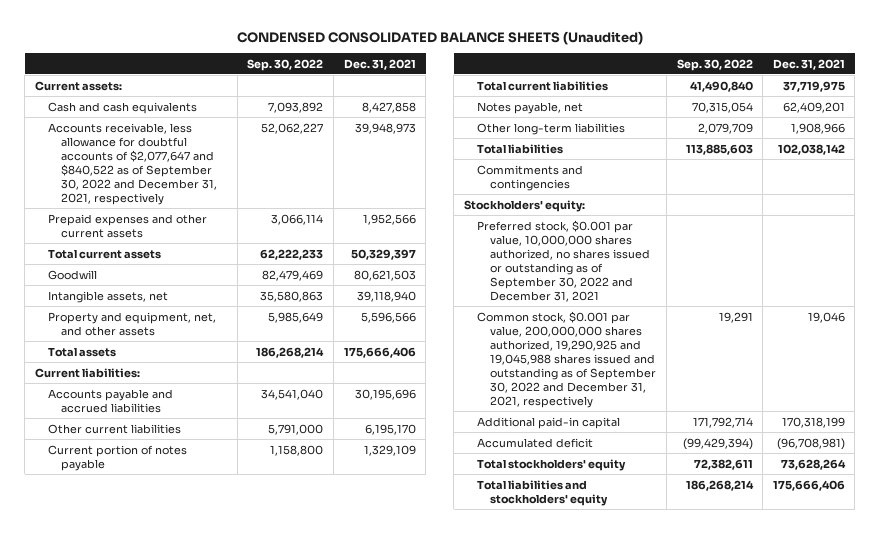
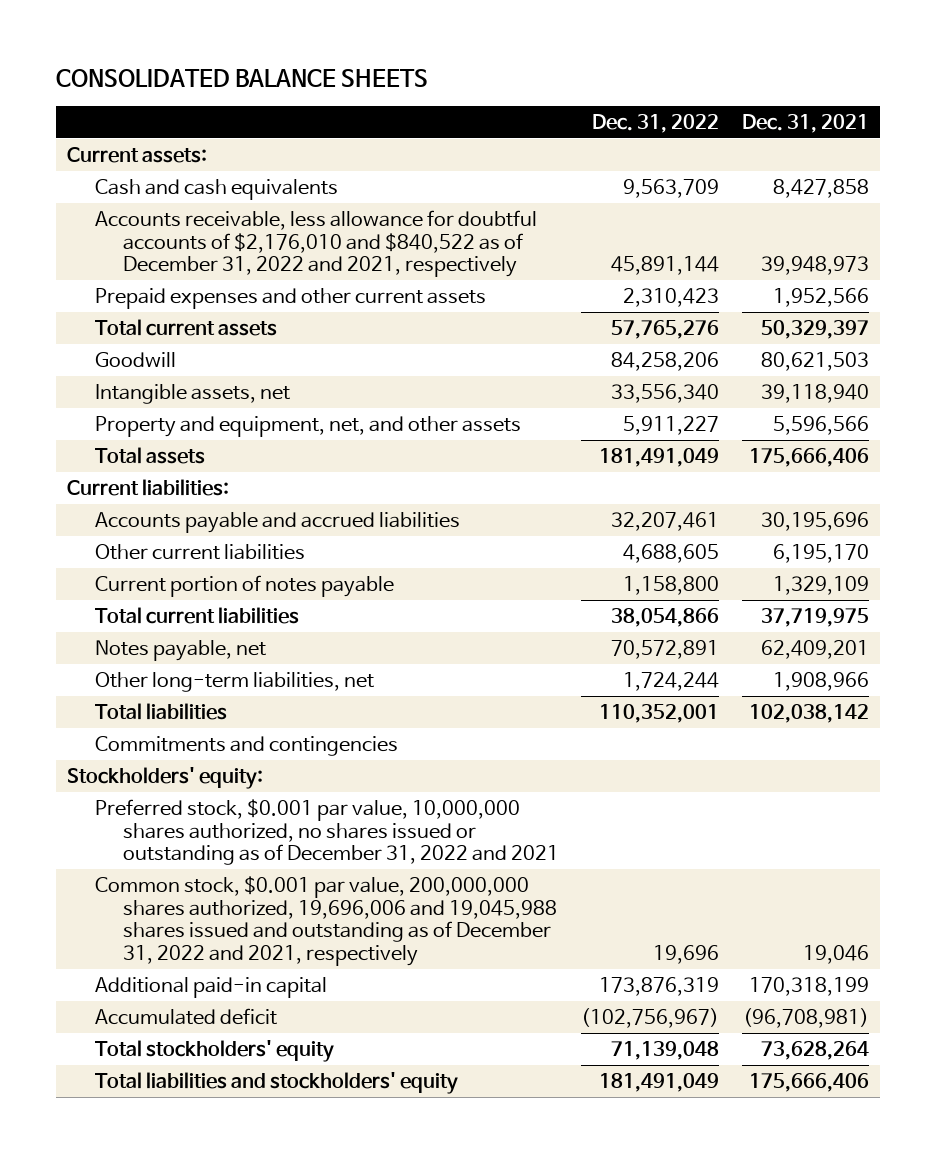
- CONDENSED CONSOLIDATED BALANCE SHEETS (Unaudited)
+ CONSOLIDATED BALANCE SHEETS
- | Sep. 30, 2022 | Dec. 31, 2021
+ | Dec. 31, 2022 | Dec. 31, 2021
- Accounts receivable, less allowance for doubtful accounts of $2,077,647 and $840,522 as of September 30, 2022 and December 31, 2021, respectively | 52,062,227 | 39,948,973
+ Accounts receivable, less allowance for doubtful accounts of $2,176,010 and $840,522 as of December 31, 2022 and 2021, respectively | 45,891,144 | 39,948,973
- Other long-term liabilities | 2,079,709 | 1,908,966
+ Other long-term liabilities, net | 1,724,244 | 1,908,966
- Preferred stock, $0.001 par value, 10,000,000 shares authorized, no shares issued or outstanding as of September 30, 2022 and December 31, 2021
- Common stock, $0.001 par value, 200,000,000 shares authorized, 19,290,925 and 19,045,988 shares issued and outstanding as of September 30, 2022 and December 31, 2021, respectively | 19,291 | 19,046
+ Preferred stock, $0.001 par value, 10,000,000 shares authorized, no shares issued or outstanding as of December 31, 2022 and 2021
+ Common stock, $0.001 par value, 200,000,000 shares authorized, 19,696,006 and 19,045,988 shares issued and outstanding as of December 31, 2022 and 2021, respectively | 19,696 | 19,046

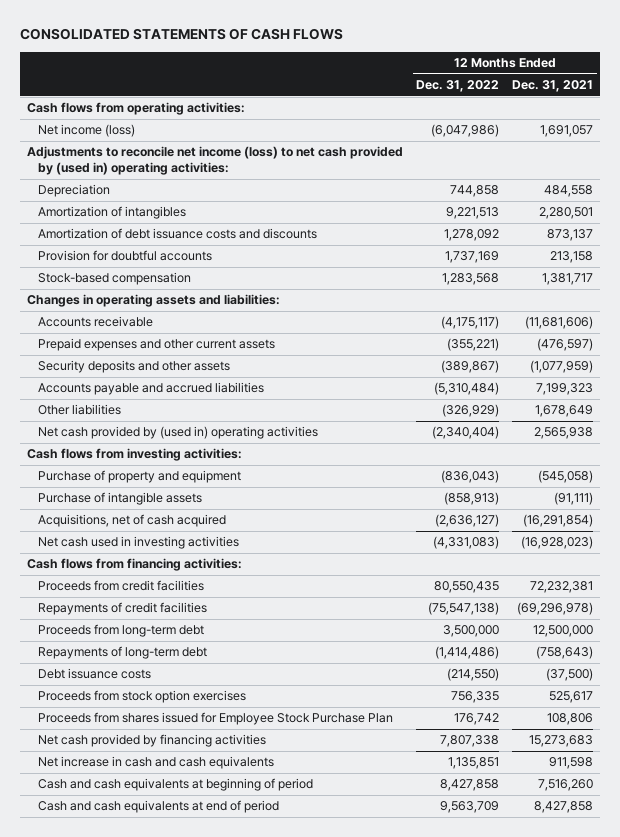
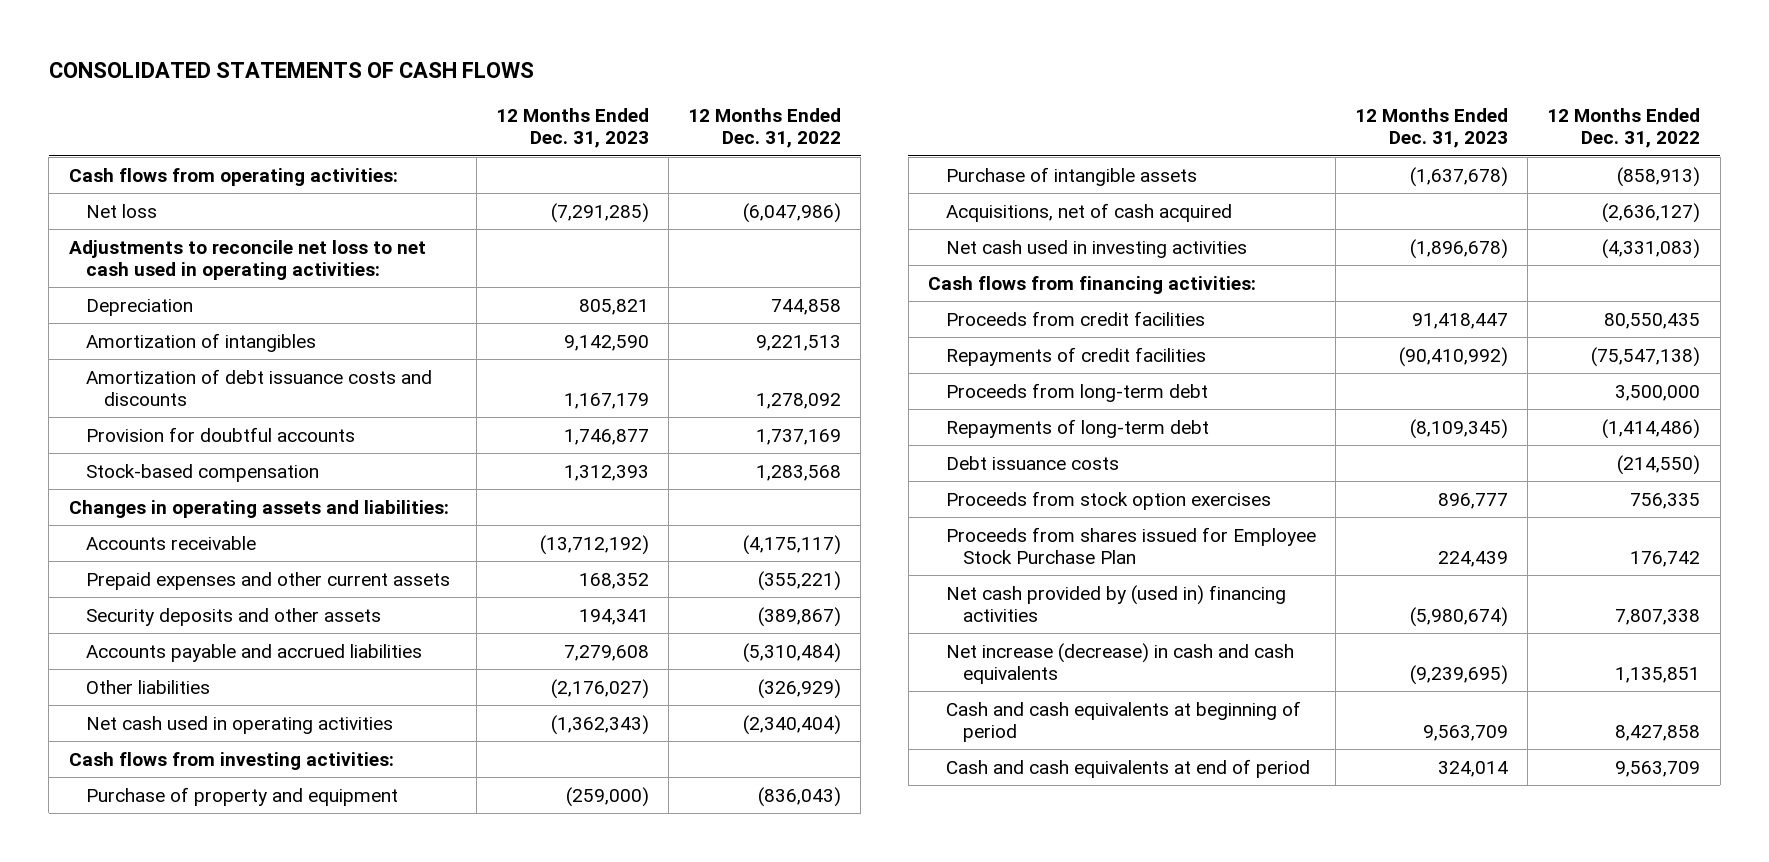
- | 12 Months Ended Dec. 31, 2022 | 12 Months Ended Dec. 31, 2021
+ | 12 Months Ended Dec. 31, 2023 | 12 Months Ended Dec. 31, 2022
- Net income (loss) | (6,047,986) | 1,691,057
- Adjustments to reconcile net income (loss) to net cash provided by (used in) operating activities:
+ Net loss | (7,291,285) | (6,047,986)
+ Adjustments to reconcile net loss to net cash used in operating activities:
- Net cash provided by (used in) operating activities | (2,340,404) | 2,565,938
+ Net cash used in operating activities | (1,362,343) | (2,340,404)
- Net cash provided by financing activities | 7,807,338 | 15,273,683
- Net increase in cash and cash equivalents | 1,135,851 | 911,598
+ Net cash provided by (used in) financing activities | (5,980,674) | 7,807,338
+ Net increase (decrease) in cash and cash equivalents | (9,239,695) | 1,135,851

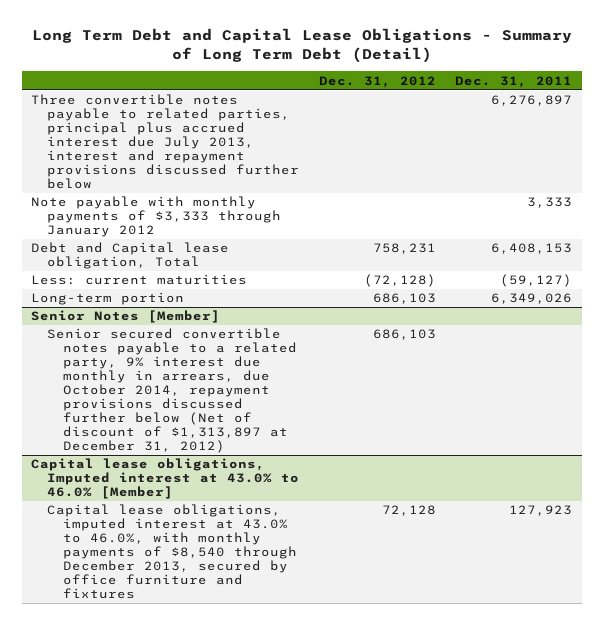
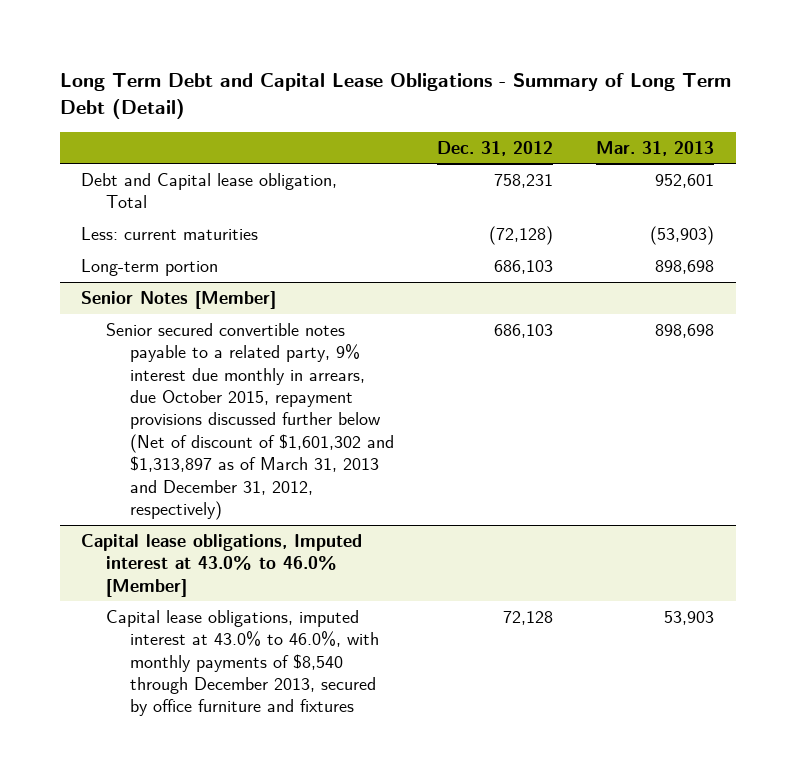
- | Dec. 31, 2012 | Dec. 31, 2011
+ | Dec. 31, 2012 | Mar. 31, 2013
- Three convertible notes payable to related parties, principal plus accrued interest due July 2013, interest and repayment provisions discussed further below | | 6,276,897
- Note payable with monthly payments of $3,333 through January 2012 | | 3,333
@ Senior Notes [Member]
- Senior secured convertible notes payable to a related party, 9% interest due monthly in arrears, due October 2014, repayment provisions discussed further below (Net of discount of $1,313,897 at December 31, 2012) | 686,103 |
+ Senior secured convertible notes payable to a related party, 9% interest due monthly in arrears, due October 2015, repayment provisions discussed further below (Net of discount of $1,601,302 and $1,313,897 as of March 31, 2013 and December 31, 2012, respectively) | 686,103 | 898,698

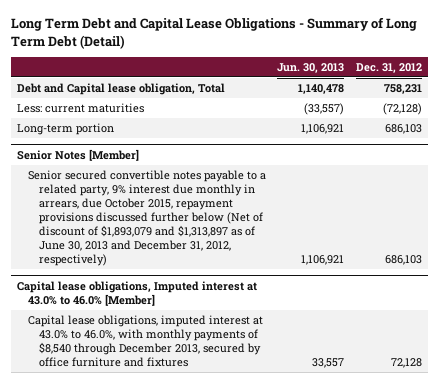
- | Dec. 31, 2012 | Mar. 31, 2013
+ | Jun. 30, 2013 | Dec. 31, 2012
@ Senior Notes [Member]
- Senior secured convertible notes payable to a related party, 9% interest due monthly in arrears, due October 2015, repayment provisions discussed further below (Net of discount of $1,601,302 and $1,313,897 as of March 31, 2013 and December 31, 2012, respectively) | 686,103 | 898,698
+ Senior secured convertible notes payable to a related party, 9% interest due monthly in arrears, due October 2015, repayment provisions discussed further below (Net of discount of $1,893,079 and $1,313,897 as of June 30, 2013 and December 31, 2012, respectively) | 1,106,921 | 686,103

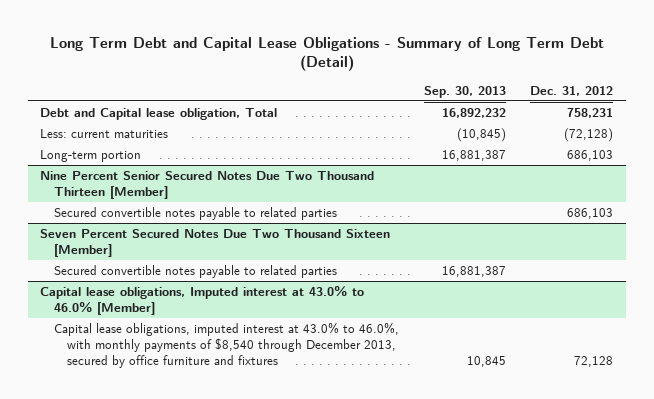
- | Jun. 30, 2013 | Dec. 31, 2012
+ | Sep. 30, 2013 | Dec. 31, 2012
- Senior Notes [Member]
- Senior secured convertible notes payable to a related party, 9% interest due monthly in arrears, due October 2015, repayment provisions discussed further below (Net of discount of $1,893,079 and $1,313,897 as of June 30, 2013 and December 31, 2012, respectively) | 1,106,921 | 686,103
+ Nine Percent Senior Secured Notes Due Two Thousand Thirteen [Member]
+ Secured convertible notes payable to related parties | | 686,103
+ Seven Percent Secured Notes Due Two Thousand Sixteen [Member]
+ Secured convertible notes payable to related parties | 16,881,387 |

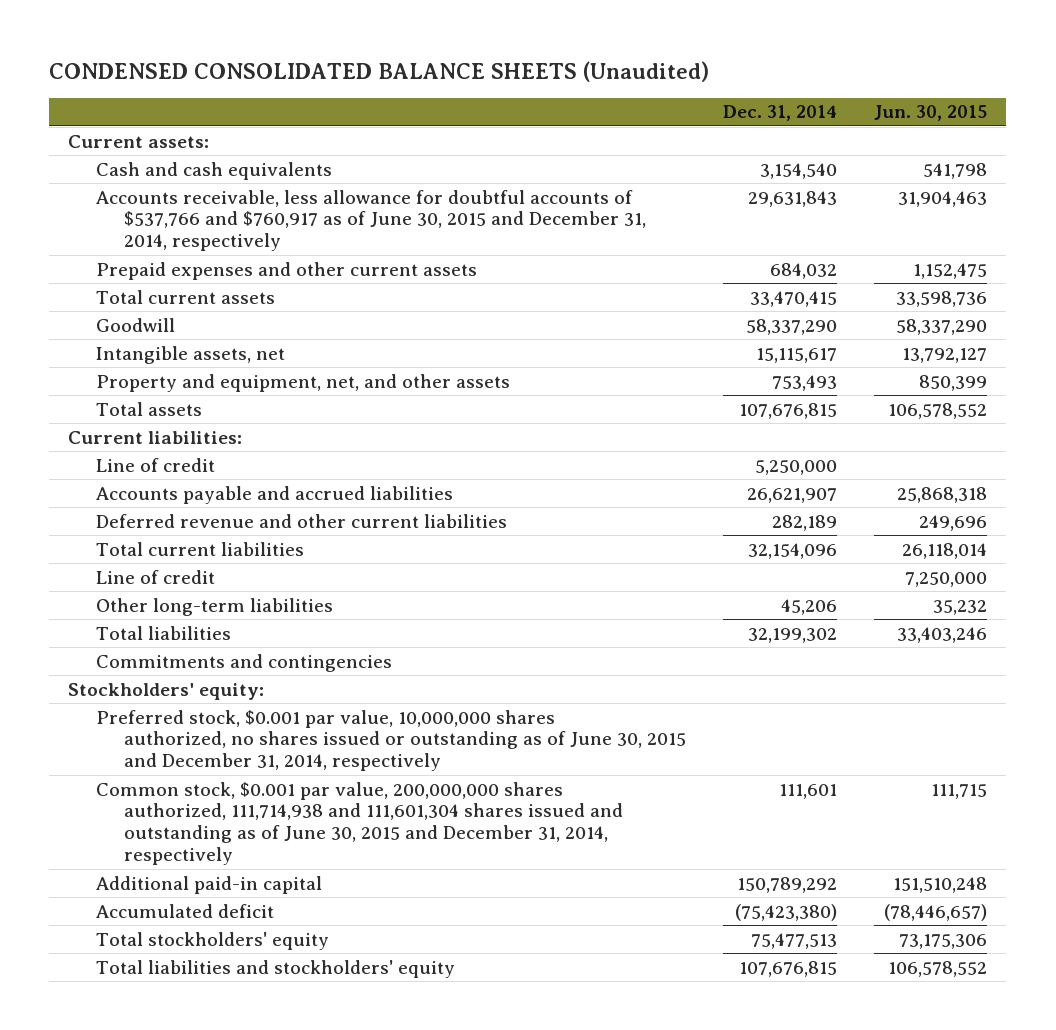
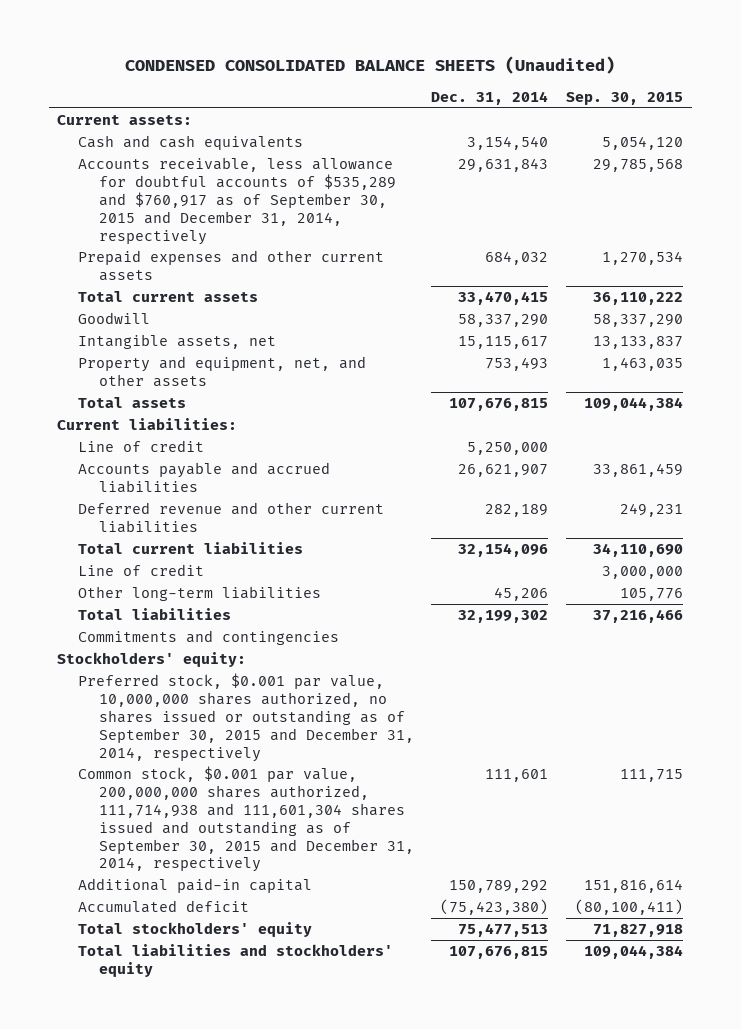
- | Dec. 31, 2014 | Jun. 30, 2015
+ | Dec. 31, 2014 | Sep. 30, 2015
- Accounts receivable, less allowance for doubtful accounts of $537,766 and $760,917 as of June 30, 2015 and December 31, 2014, respectively | 29,631,843 | 31,904,463
+ Accounts receivable, less allowance for doubtful accounts of $535,289 and $760,917 as of September 30, 2015 and December 31, 2014, respectively | 29,631,843 | 29,785,568
- Preferred stock, $0.001 par value, 10,000,000 shares authorized, no shares issued or outstanding as of June 30, 2015 and December 31, 2014, respectively
- Common stock, $0.001 par value, 200,000,000 shares authorized, 111,714,938 and 111,601,304 shares issued and outstanding as of June 30, 2015 and December 31, 2014, respectively | 111,601 | 111,715
+ Preferred stock, $0.001 par value, 10,000,000 shares authorized, no shares issued or outstanding as of September 30, 2015 and December 31, 2014, respectively
+ Common stock, $0.001 par value, 200,000,000 shares authorized, 111,714,938 and 111,601,304 shares issued and outstanding as of September 30, 2015 and December 31, 2014, respectively | 111,601 | 111,715

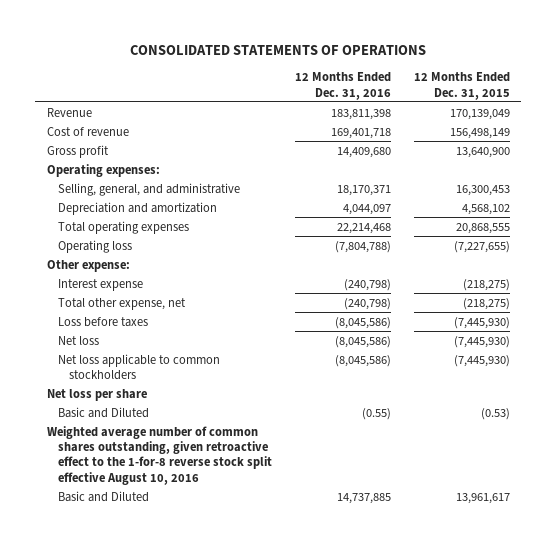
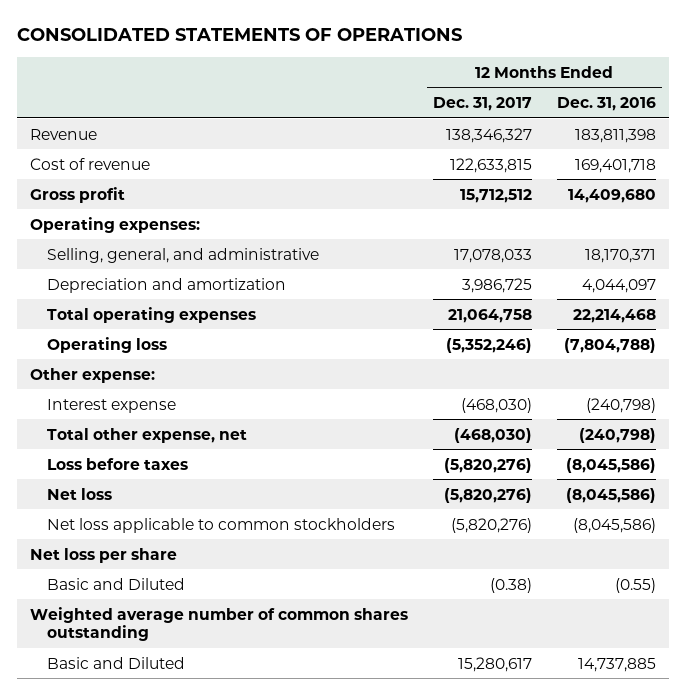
- | 12 Months Ended Dec. 31, 2016 | 12 Months Ended Dec. 31, 2015
+ | 12 Months Ended Dec. 31, 2017 | 12 Months Ended Dec. 31, 2016
- Weighted average number of common shares outstanding, given retroactive effect to the 1-for-8 reverse stock split effective August 10, 2016
+ Weighted average number of common shares outstanding

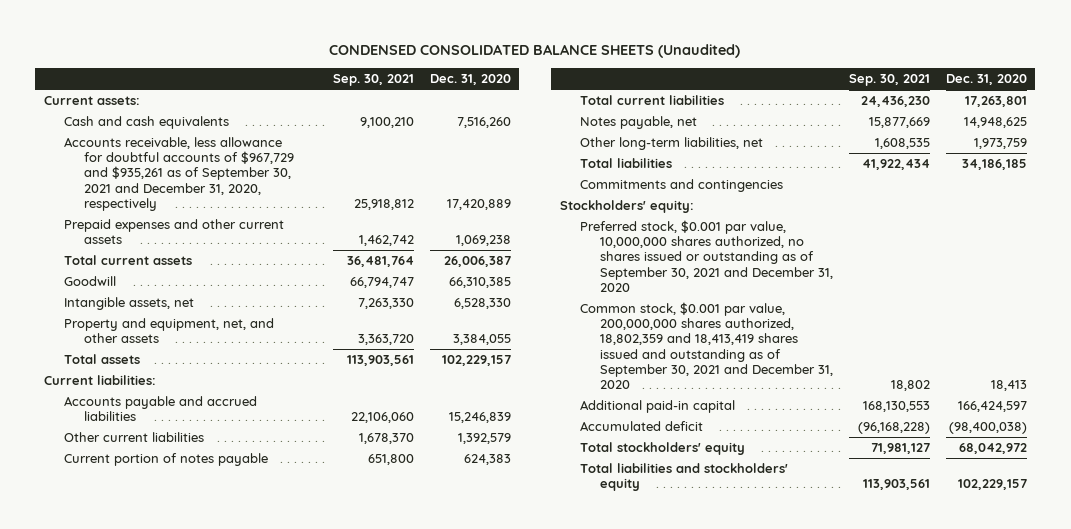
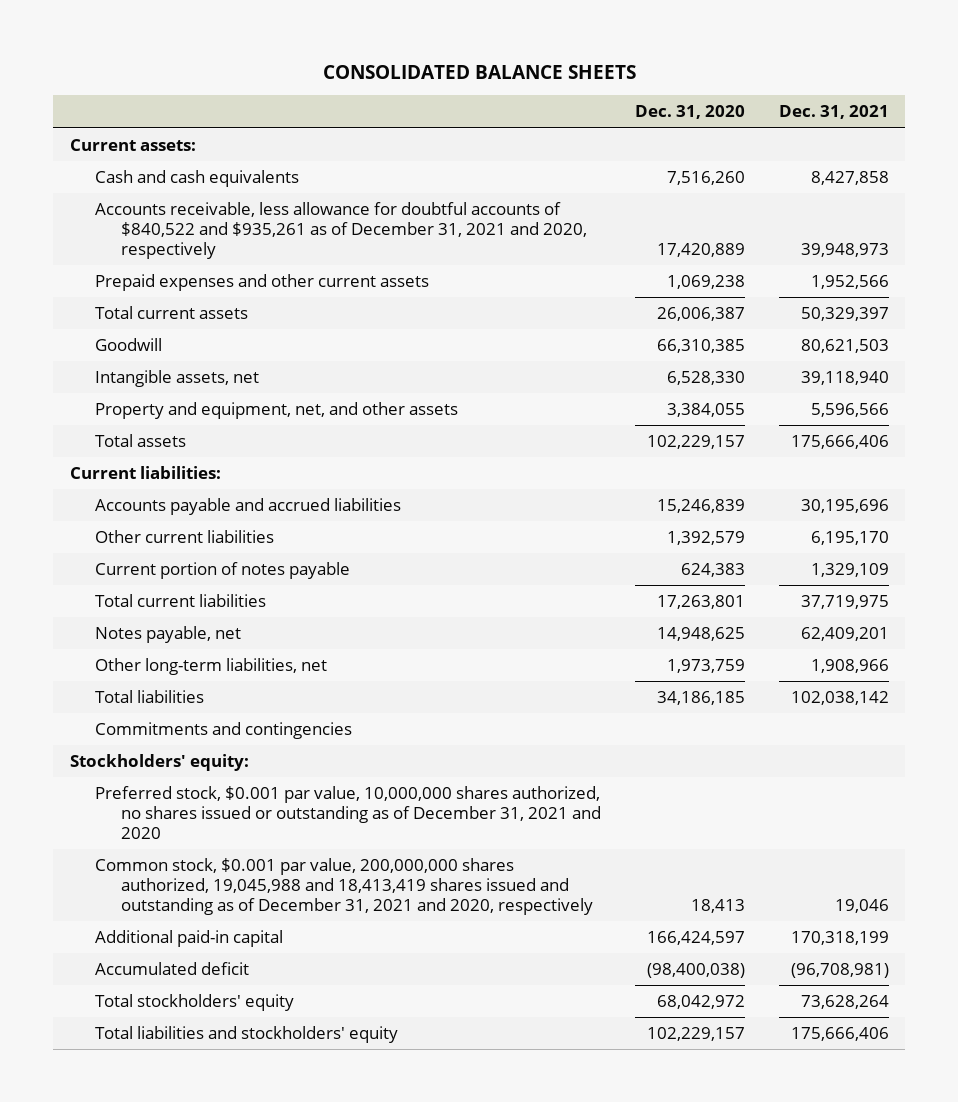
- CONDENSED CONSOLIDATED BALANCE SHEETS (Unaudited)
+ CONSOLIDATED BALANCE SHEETS
- | Sep. 30, 2021 | Dec. 31, 2020
+ | Dec. 31, 2020 | Dec. 31, 2021
- Accounts receivable, less allowance for doubtful accounts of $967,729 and $935,261 as of September 30, 2021 and December 31, 2020, respectively | 25,918,812 | 17,420,889
+ Accounts receivable, less allowance for doubtful accounts of $840,522 and $935,261 as of December 31, 2021 and 2020, respectively | 17,420,889 | 39,948,973
- Preferred stock, $0.001 par value, 10,000,000 shares authorized, no shares issued or outstanding as of September 30, 2021 and December 31, 2020
- Common stock, $0.001 par value, 200,000,000 shares authorized, 18,802,359 and 18,413,419 shares issued and outstanding as of September 30, 2021 and December 31, 2020 | 18,802 | 18,413
+ Preferred stock, $0.001 par value, 10,000,000 shares authorized, no shares issued or outstanding as of December 31, 2021 and 2020
+ Common stock, $0.001 par value, 200,000,000 shares authorized, 19,045,988 and 18,413,419 shares issued and outstanding as of December 31, 2021 and 2020, respectively | 18,413 | 19,046

